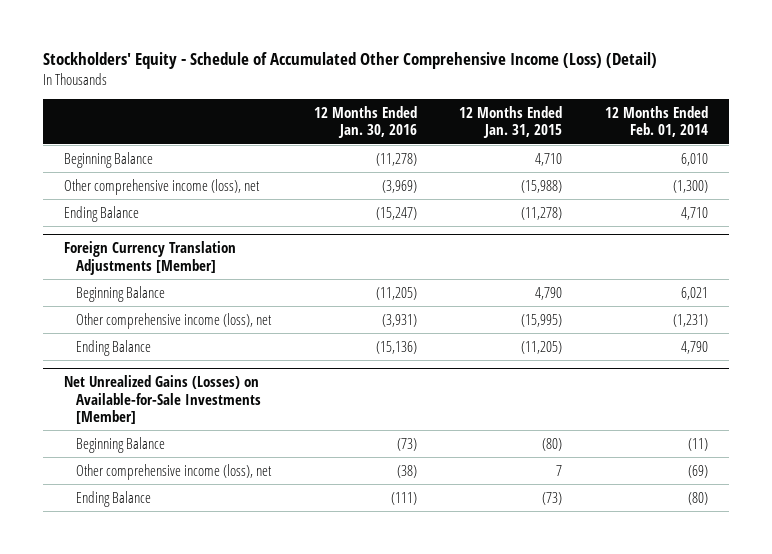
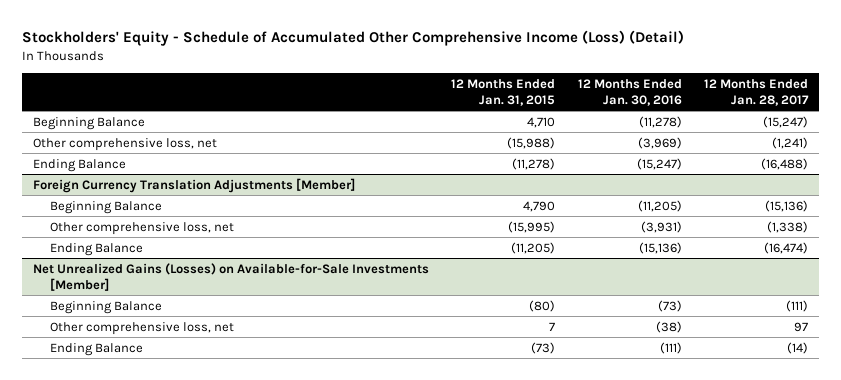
- | 12 Months Ended Jan. 30, 2016 | 12 Months Ended Jan. 31, 2015 | 12 Months Ended Feb. 01, 2014
+ | 12 Months Ended Jan. 31, 2015 | 12 Months Ended Jan. 30, 2016 | 12 Months Ended Jan. 28, 2017
- Other comprehensive income (loss), net | (3,969) | (15,988) | (1,300)
+ Other comprehensive loss, net | (15,988) | (3,969) | (1,241)
@ Foreign Currency Translation Adjustments [Member]
- Other comprehensive income (loss), net | (3,931) | (15,995) | (1,231)
+ Other comprehensive loss, net | (15,995) | (3,931) | (1,338)
@ Net Unrealized Gains (Losses) on Available-for-Sale Investments [Member]
- Other comprehensive income (loss), net | (38) | 7 | (69)
+ Other comprehensive loss, net | 7 | (38) | 97

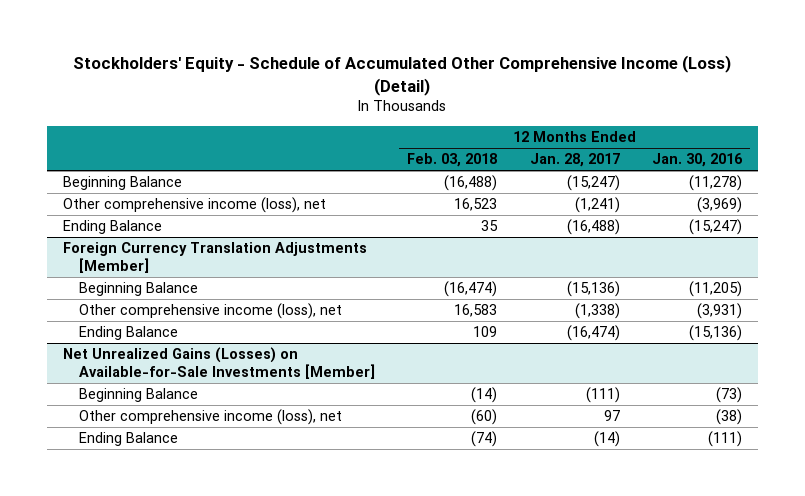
- | 12 Months Ended Jan. 31, 2015 | 12 Months Ended Jan. 30, 2016 | 12 Months Ended Jan. 28, 2017
+ | 12 Months Ended Feb. 03, 2018 | 12 Months Ended Jan. 28, 2017 | 12 Months Ended Jan. 30, 2016
- Other comprehensive loss, net | (15,988) | (3,969) | (1,241)
+ Other comprehensive income (loss), net | 16,523 | (1,241) | (3,969)
@ Foreign Currency Translation Adjustments [Member]
- Other comprehensive loss, net | (15,995) | (3,931) | (1,338)
+ Other comprehensive income (loss), net | 16,583 | (1,338) | (3,931)
@ Net Unrealized Gains (Losses) on Available-for-Sale Investments [Member]
- Other comprehensive loss, net | 7 | (38) | 97
+ Other comprehensive income (loss), net | (60) | 97 | (38)

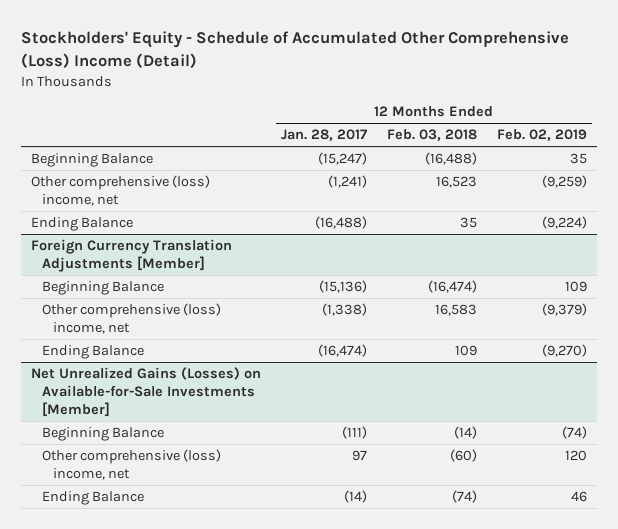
- Stockholders' Equity - Schedule of Accumulated Other Comprehensive Income (Loss) (Detail)
+ Stockholders' Equity - Schedule of Accumulated Other Comprehensive (Loss) Income (Detail)
- | 12 Months Ended Feb. 03, 2018 | 12 Months Ended Jan. 28, 2017 | 12 Months Ended Jan. 30, 2016
+ | 12 Months Ended Jan. 28, 2017 | 12 Months Ended Feb. 03, 2018 | 12 Months Ended Feb. 02, 2019
- Other comprehensive income (loss), net | 16,523 | (1,241) | (3,969)
+ Other comprehensive (loss) income, net | (1,241) | 16,523 | (9,259)
@ Foreign Currency Translation Adjustments [Member]
- Other comprehensive income (loss), net | 16,583 | (1,338) | (3,931)
+ Other comprehensive (loss) income, net | (1,338) | 16,583 | (9,379)
@ Net Unrealized Gains (Losses) on Available-for-Sale Investments [Member]
- Other comprehensive income (loss), net | (60) | 97 | (38)
+ Other comprehensive (loss) income, net | 97 | (60) | 120

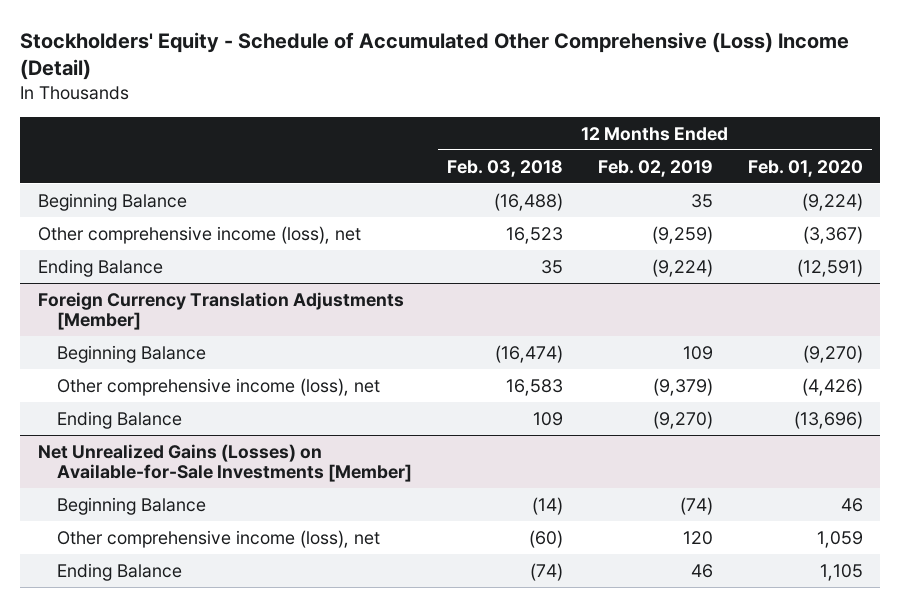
- | 12 Months Ended Jan. 28, 2017 | 12 Months Ended Feb. 03, 2018 | 12 Months Ended Feb. 02, 2019
+ | 12 Months Ended Feb. 03, 2018 | 12 Months Ended Feb. 02, 2019 | 12 Months Ended Feb. 01, 2020
- Other comprehensive (loss) income, net | (1,241) | 16,523 | (9,259)
+ Other comprehensive income (loss), net | 16,523 | (9,259) | (3,367)
@ Foreign Currency Translation Adjustments [Member]
- Other comprehensive (loss) income, net | (1,338) | 16,583 | (9,379)
+ Other comprehensive income (loss), net | 16,583 | (9,379) | (4,426)
@ Net Unrealized Gains (Losses) on Available-for-Sale Investments [Member]
- Other comprehensive (loss) income, net | 97 | (60) | 120
+ Other comprehensive income (loss), net | (60) | 120 | 1,059

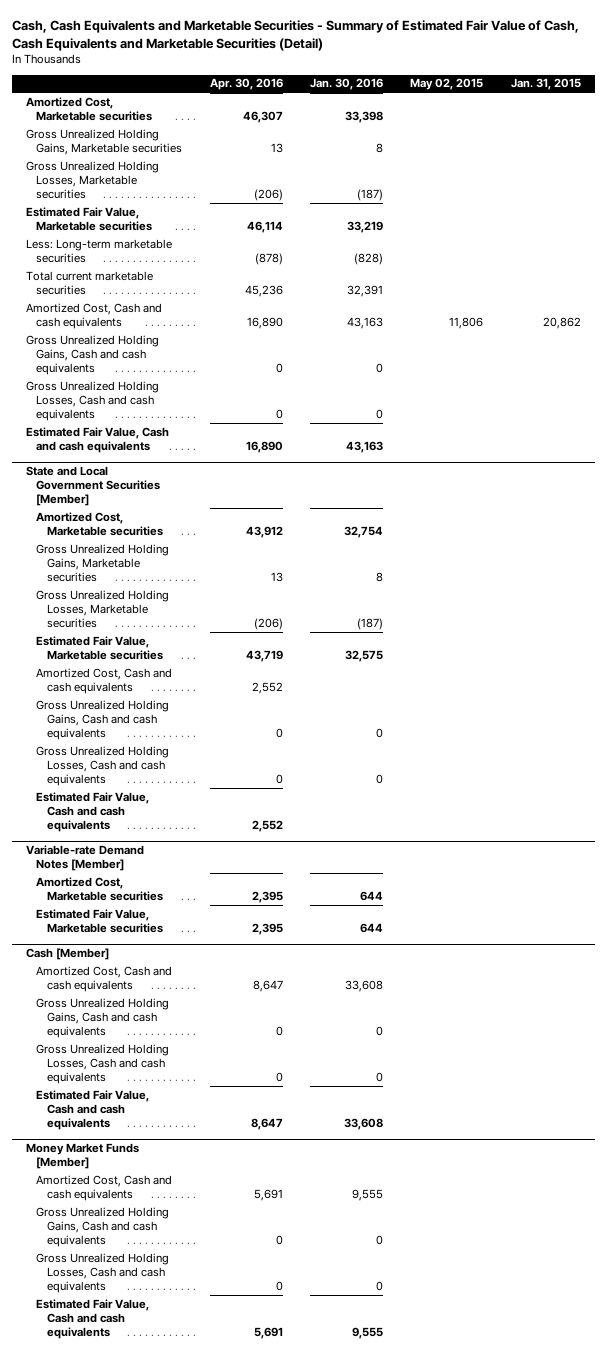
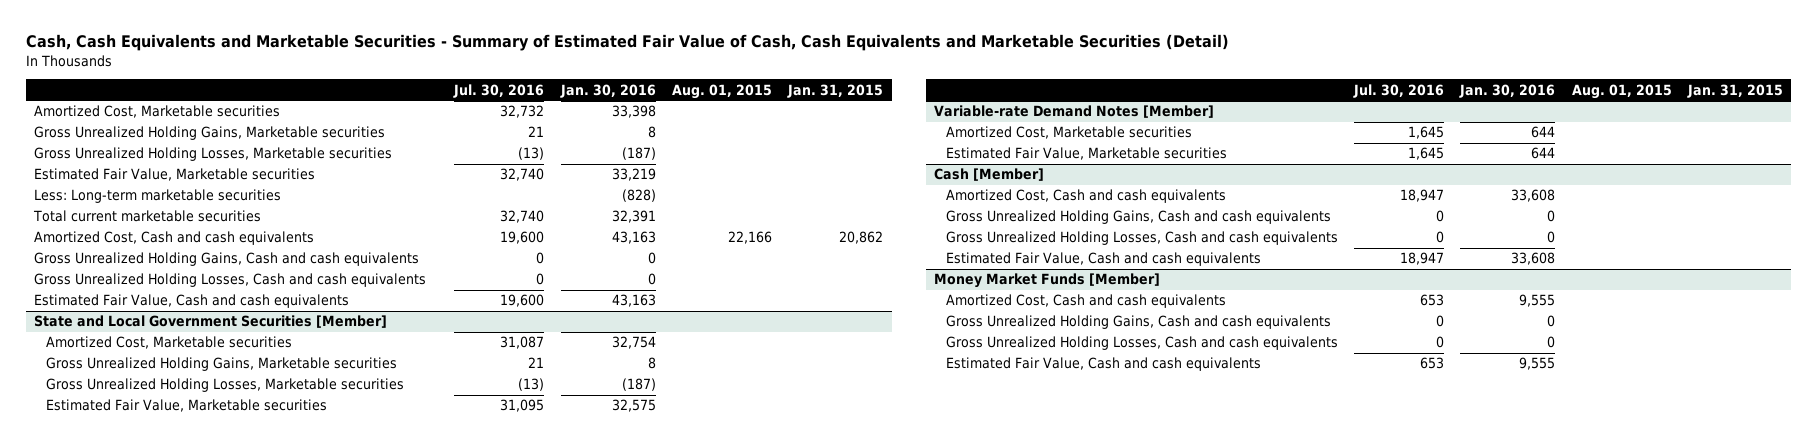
- | Apr. 30, 2016 | Jan. 30, 2016 | May 02, 2015 | Jan. 31, 2015
+ | Jul. 30, 2016 | Jan. 30, 2016 | Aug. 01, 2015 | Jan. 31, 2015
@ State and Local Government Securities [Member]
- Amortized Cost, Cash and cash equivalents | 2,552 | | |
- Gross Unrealized Holding Gains, Cash and cash equivalents | 0 | 0 | |
- Gross Unrealized Holding Losses, Cash and cash equivalents | 0 | 0 | |
- Estimated Fair Value, Cash and cash equivalents | 2,552 | | |

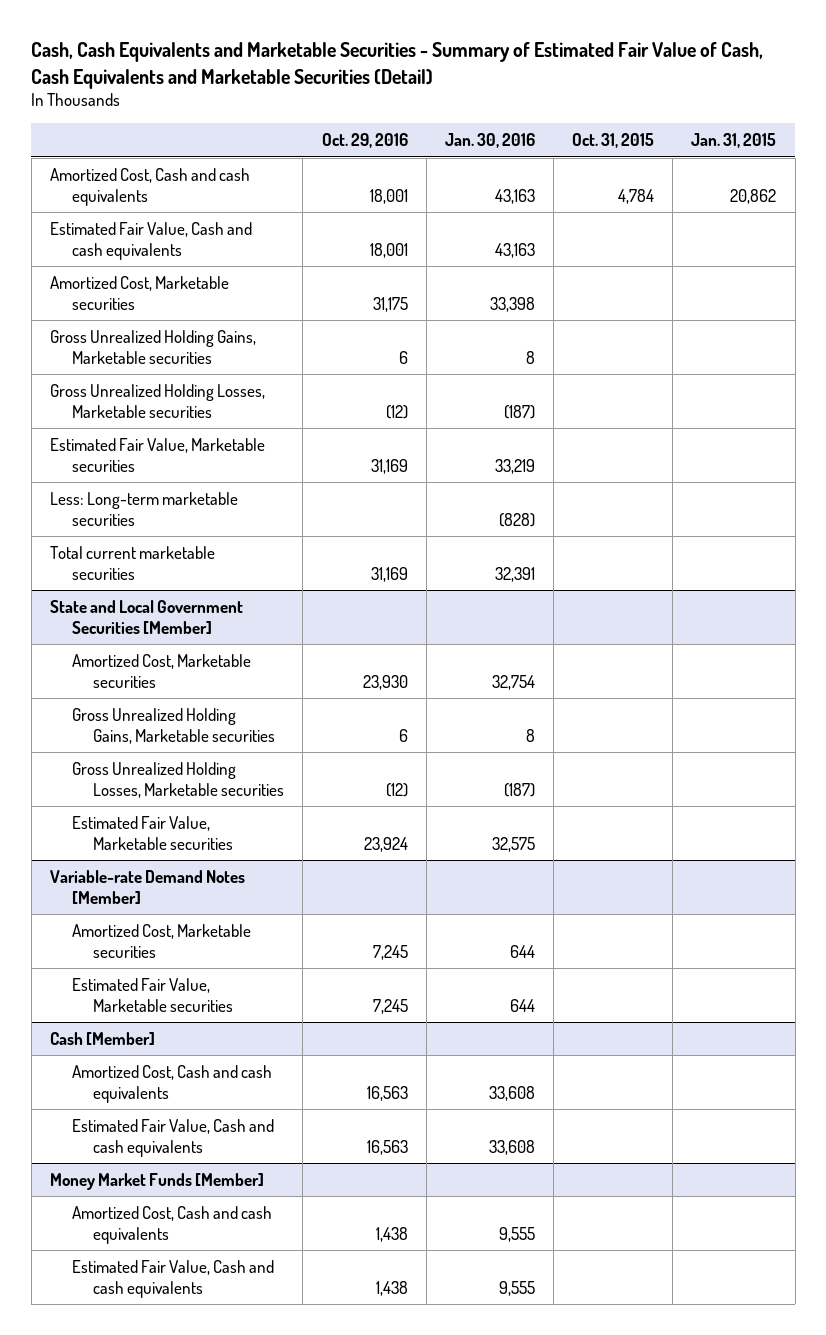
- | Jul. 30, 2016 | Jan. 30, 2016 | Aug. 01, 2015 | Jan. 31, 2015
+ | Oct. 29, 2016 | Jan. 30, 2016 | Oct. 31, 2015 | Jan. 31, 2015
moved up: Amortized Cost, Cash and cash equivalents | 18,001 | 43,163 | 4,784 | 20,862
moved up: Estimated Fair Value, Cash and cash equivalents | 18,001 | 43,163 | |
- Gross Unrealized Holding Gains, Cash and cash equivalents | 0 | 0 | |
- Gross Unrealized Holding Losses, Cash and cash equivalents | 0 | 0 | |
@ Cash [Member]
- Gross Unrealized Holding Gains, Cash and cash equivalents | 0 | 0 | |
- Gross Unrealized Holding Losses, Cash and cash equivalents | 0 | 0 | |
@ Money Market Funds [Member]
- Gross Unrealized Holding Gains, Cash and cash equivalents | 0 | 0 | |
- Gross Unrealized Holding Losses, Cash and cash equivalents | 0 | 0 | |

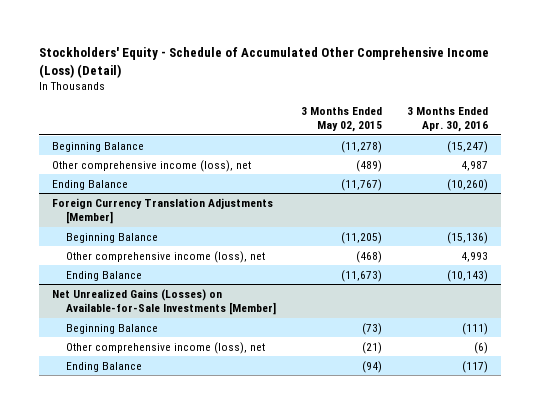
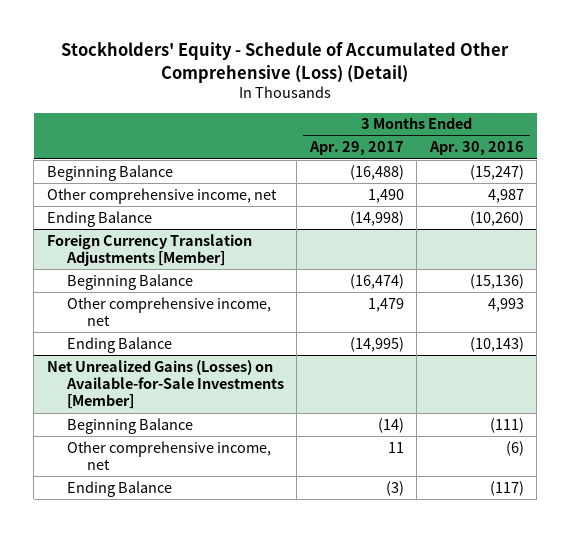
- Stockholders' Equity - Schedule of Accumulated Other Comprehensive Income (Loss) (Detail)
+ Stockholders' Equity - Schedule of Accumulated Other Comprehensive (Loss) (Detail)
- | 3 Months Ended May 02, 2015 | 3 Months Ended Apr. 30, 2016
+ | 3 Months Ended Apr. 29, 2017 | 3 Months Ended Apr. 30, 2016
- Other comprehensive income (loss), net | (489) | 4,987
+ Other comprehensive income, net | 1,490 | 4,987
@ Foreign Currency Translation Adjustments [Member]
- Other comprehensive income (loss), net | (468) | 4,993
+ Other comprehensive income, net | 1,479 | 4,993
@ Net Unrealized Gains (Losses) on Available-for-Sale Investments [Member]
- Other comprehensive income (loss), net | (21) | (6)
+ Other comprehensive income, net | 11 | (6)

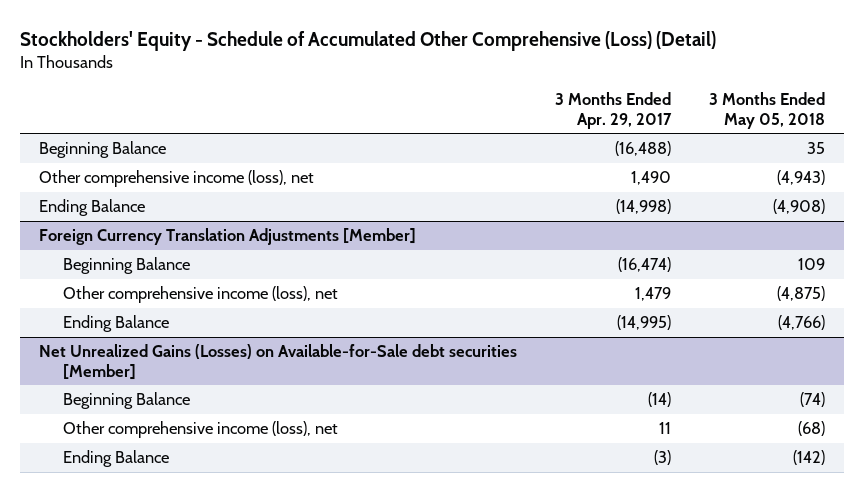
- | 3 Months Ended Apr. 29, 2017 | 3 Months Ended Apr. 30, 2016
+ | 3 Months Ended Apr. 29, 2017 | 3 Months Ended May 05, 2018
- Other comprehensive income, net | 1,490 | 4,987
+ Other comprehensive income (loss), net | 1,490 | (4,943)
@ Foreign Currency Translation Adjustments [Member]
- Other comprehensive income, net | 1,479 | 4,993
+ Other comprehensive income (loss), net | 1,479 | (4,875)
- Net Unrealized Gains (Losses) on Available-for-Sale Investments [Member]
+ Net Unrealized Gains (Losses) on Available-for-Sale debt securities [Member]
- Other comprehensive income, net | 11 | (6)
+ Other comprehensive income (loss), net | 11 | (68)

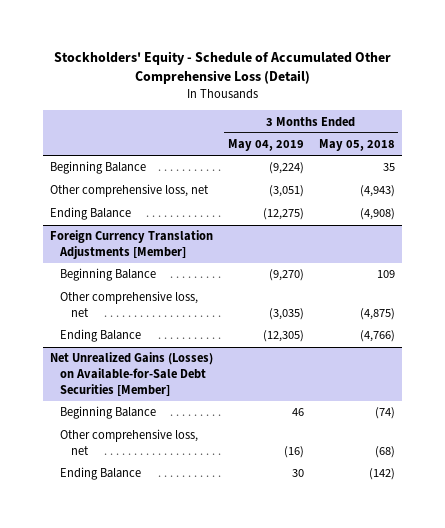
- Stockholders' Equity - Schedule of Accumulated Other Comprehensive (Loss) (Detail)
+ Stockholders' Equity - Schedule of Accumulated Other Comprehensive Loss (Detail)
- | 3 Months Ended Apr. 29, 2017 | 3 Months Ended May 05, 2018
+ | 3 Months Ended May 04, 2019 | 3 Months Ended May 05, 2018
- Other comprehensive income (loss), net | 1,490 | (4,943)
+ Other comprehensive loss, net | (3,051) | (4,943)
@ Foreign Currency Translation Adjustments [Member]
- Other comprehensive income (loss), net | 1,479 | (4,875)
+ Other comprehensive loss, net | (3,035) | (4,875)
- Net Unrealized Gains (Losses) on Available-for-Sale debt securities [Member]
+ Net Unrealized Gains (Losses) on Available-for-Sale Debt Securities [Member]
- Other comprehensive income (loss), net | 11 | (68)
+ Other comprehensive loss, net | (16) | (68)

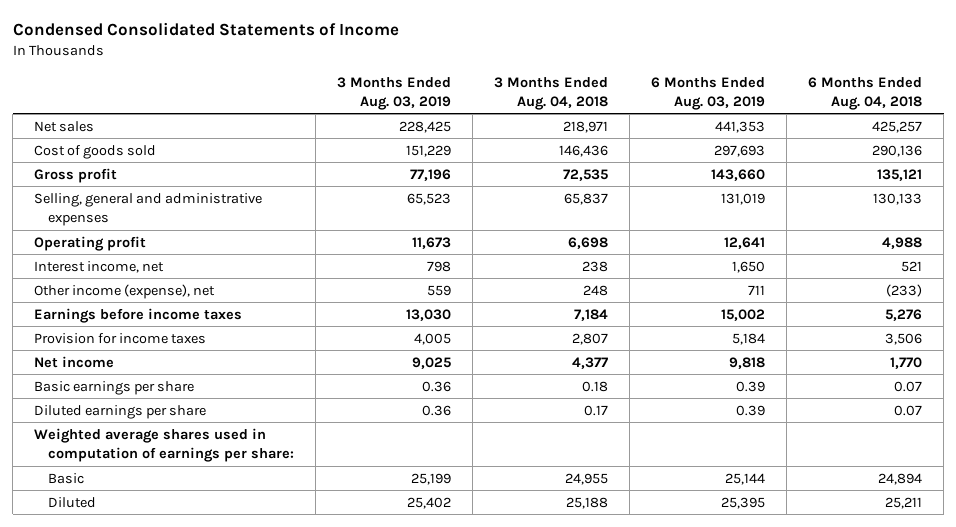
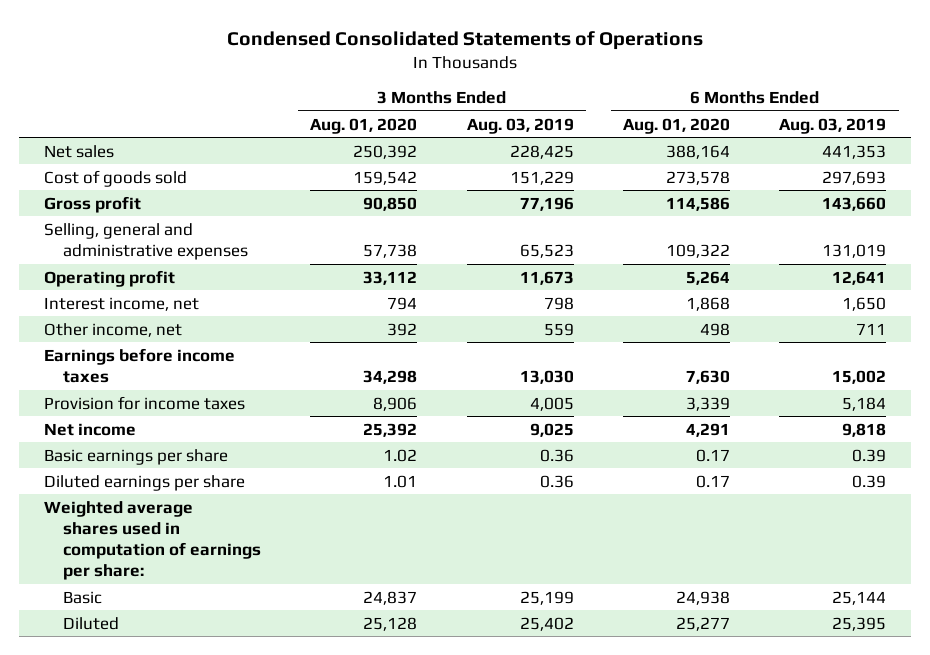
- Condensed Consolidated Statements of Income
+ Condensed Consolidated Statements of Operations
- | 3 Months Ended Aug. 03, 2019 | 3 Months Ended Aug. 04, 2018 | 6 Months Ended Aug. 03, 2019 | 6 Months Ended Aug. 04, 2018
+ | 3 Months Ended Aug. 01, 2020 | 3 Months Ended Aug. 03, 2019 | 6 Months Ended Aug. 01, 2020 | 6 Months Ended Aug. 03, 2019
- Other income (expense), net | 559 | 248 | 711 | (233)
+ Other income, net | 392 | 559 | 498 | 711

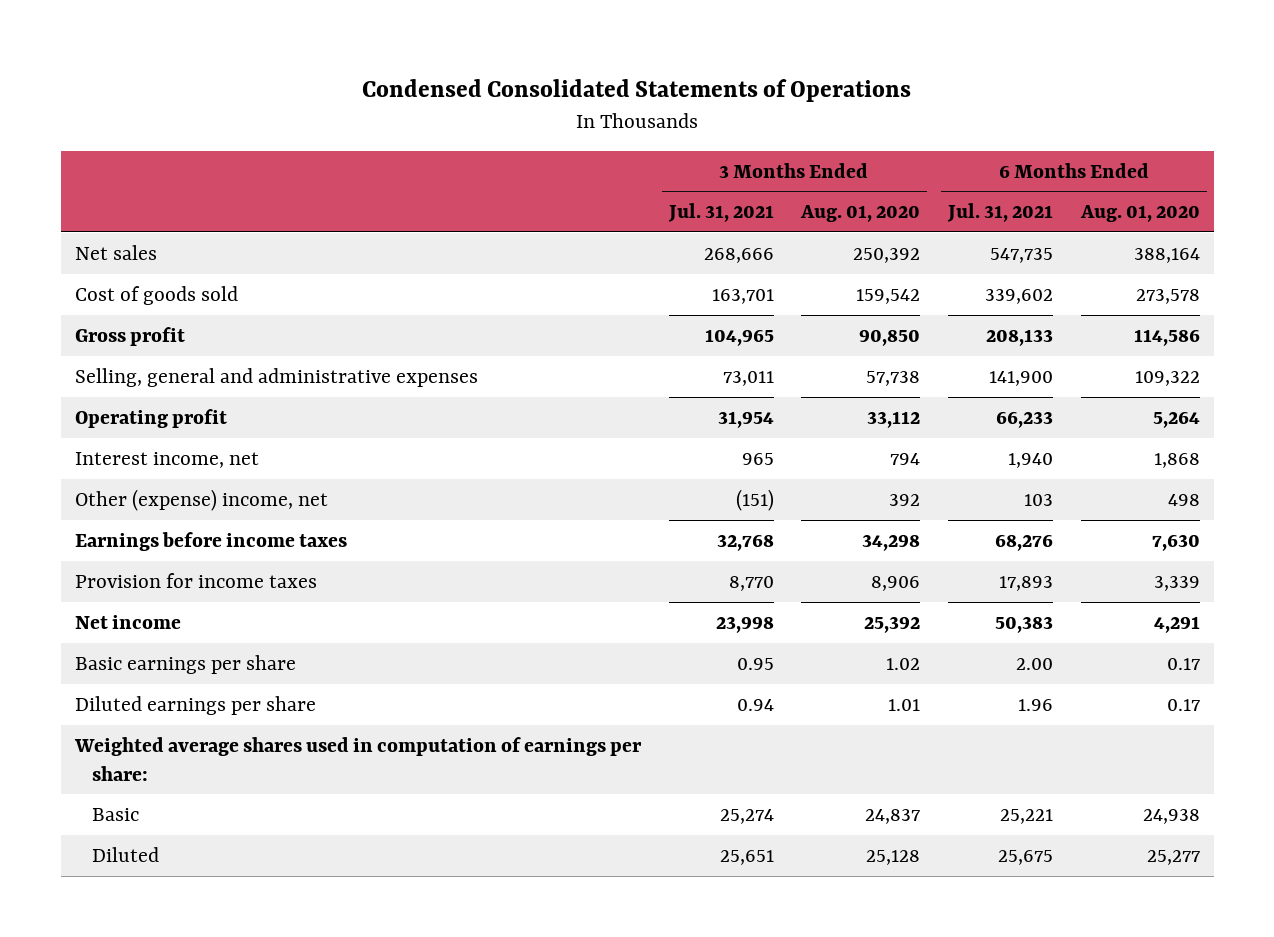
- | 3 Months Ended Aug. 01, 2020 | 3 Months Ended Aug. 03, 2019 | 6 Months Ended Aug. 01, 2020 | 6 Months Ended Aug. 03, 2019
+ | 3 Months Ended Jul. 31, 2021 | 3 Months Ended Aug. 01, 2020 | 6 Months Ended Jul. 31, 2021 | 6 Months Ended Aug. 01, 2020
- Other income, net | 392 | 559 | 498 | 711
+ Other (expense) income, net | (151) | 392 | 103 | 498

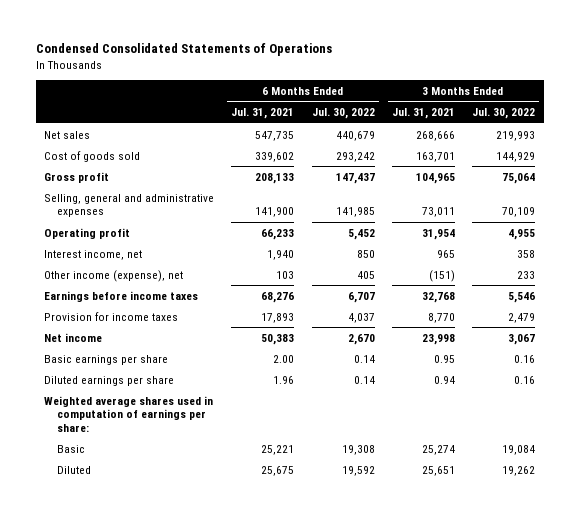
- | 3 Months Ended Jul. 31, 2021 | 3 Months Ended Aug. 01, 2020 | 6 Months Ended Jul. 31, 2021 | 6 Months Ended Aug. 01, 2020
+ | 6 Months Ended Jul. 31, 2021 | 6 Months Ended Jul. 30, 2022 | 3 Months Ended Jul. 31, 2021 | 3 Months Ended Jul. 30, 2022
- Other (expense) income, net | (151) | 392 | 103 | 498
+ Other income (expense), net | 103 | 405 | (151) | 233

